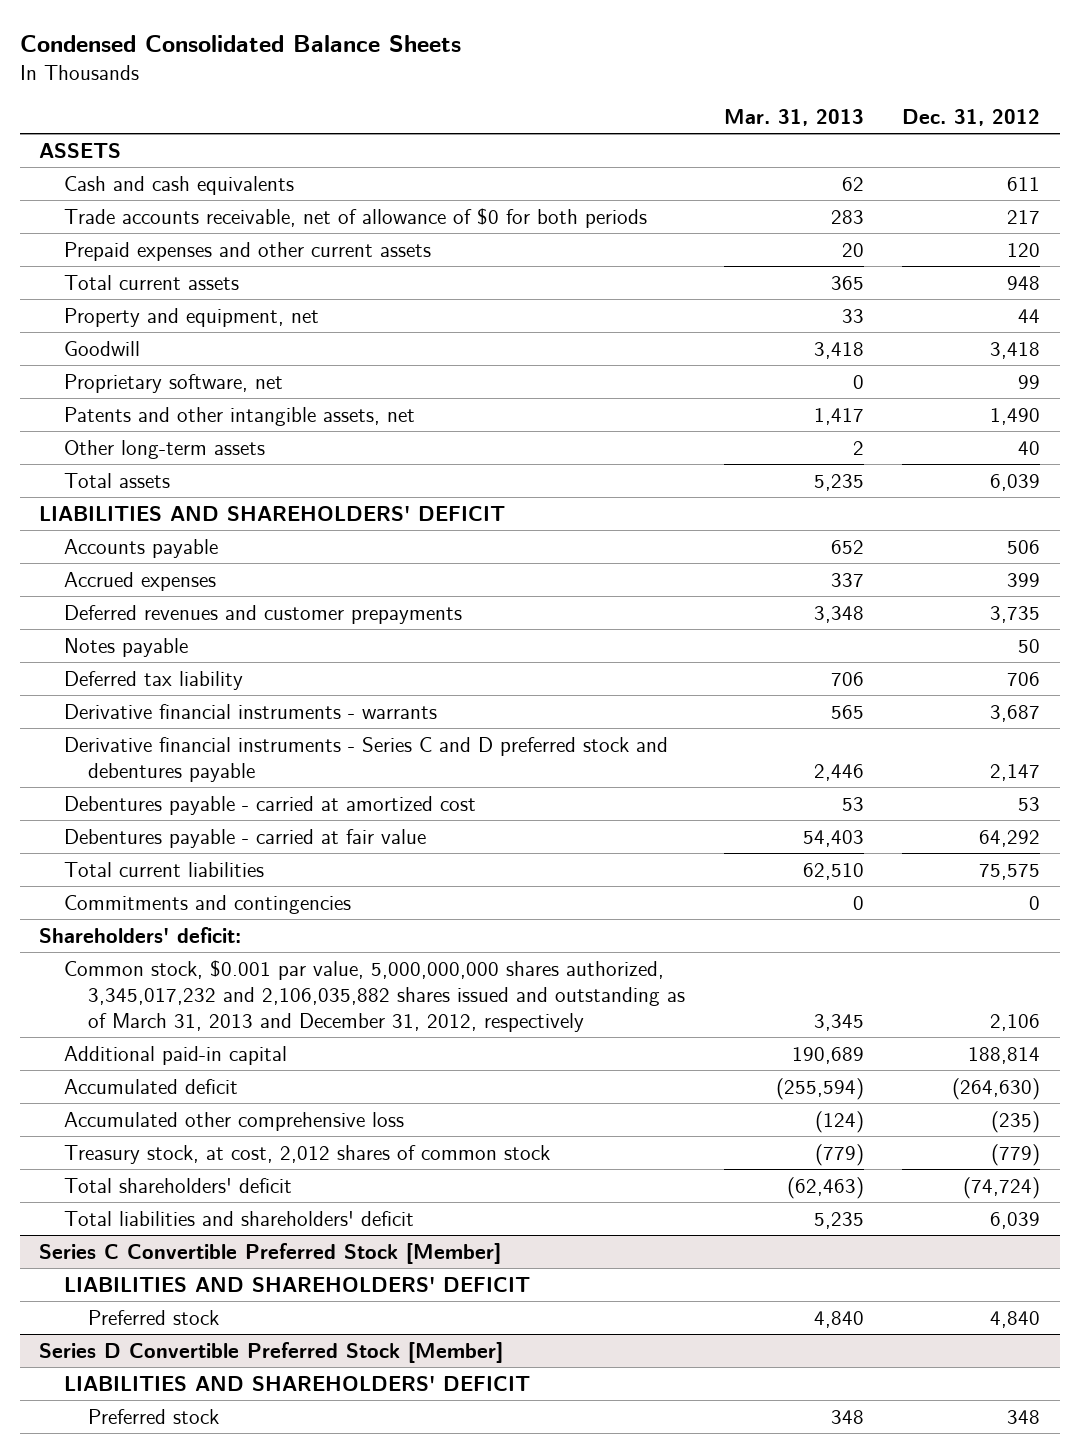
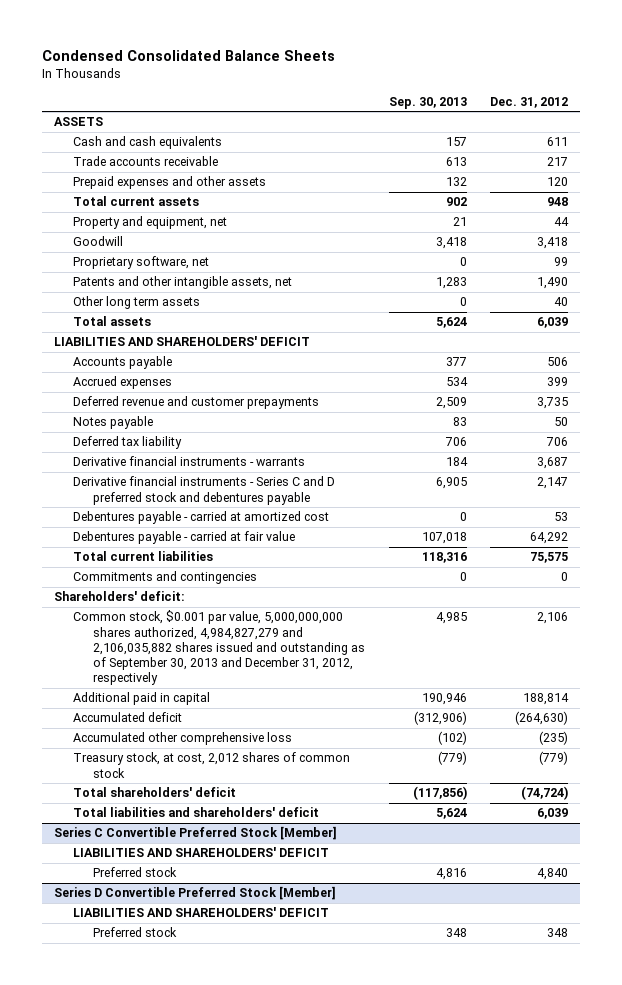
- | Mar. 31, 2013 | Dec. 31, 2012
+ | Sep. 30, 2013 | Dec. 31, 2012
- Trade accounts receivable, net of allowance of $0 for both periods | 283 | 217
- Prepaid expenses and other current assets | 20 | 120
+ Trade accounts receivable | 613 | 217
+ Prepaid expenses and other assets | 132 | 120
- Other long-term assets | 2 | 40
+ Other long term assets | 0 | 40
- Deferred revenues and customer prepayments | 3,348 | 3,735
+ Deferred revenue and customer prepayments | 2,509 | 3,735
- Common stock, $0.001 par value, 5,000,000,000 shares authorized, 3,345,017,232 and 2,106,035,882 shares issued and outstanding as of March 31, 2013 and December 31, 2012, respectively | 3,345 | 2,106
- Additional paid-in capital | 190,689 | 188,814
+ Common stock, $0.001 par value, 5,000,000,000 shares authorized, 4,984,827,279 and 2,106,035,882 shares issued and outstanding as of September 30, 2013 and December 31, 2012, respectively | 4,985 | 2,106
+ Additional paid in capital | 190,946 | 188,814

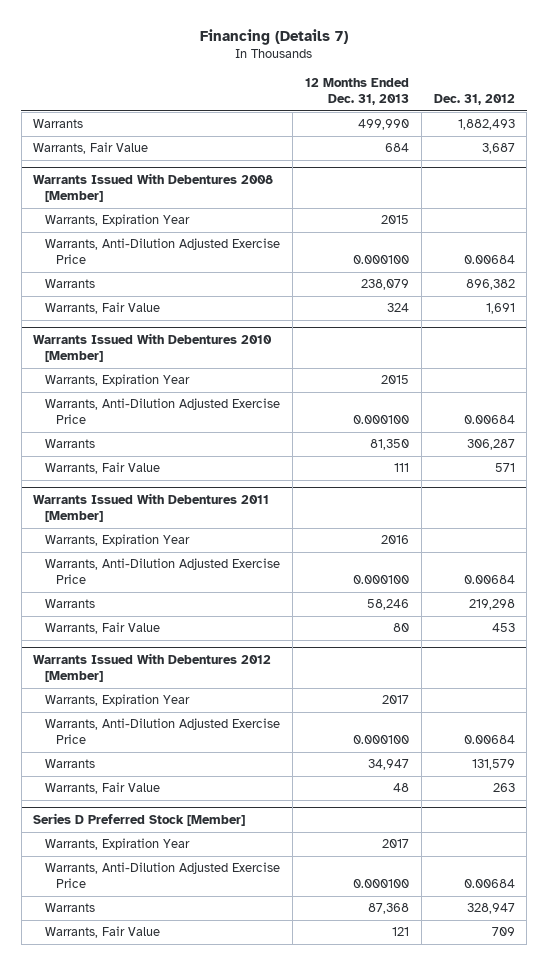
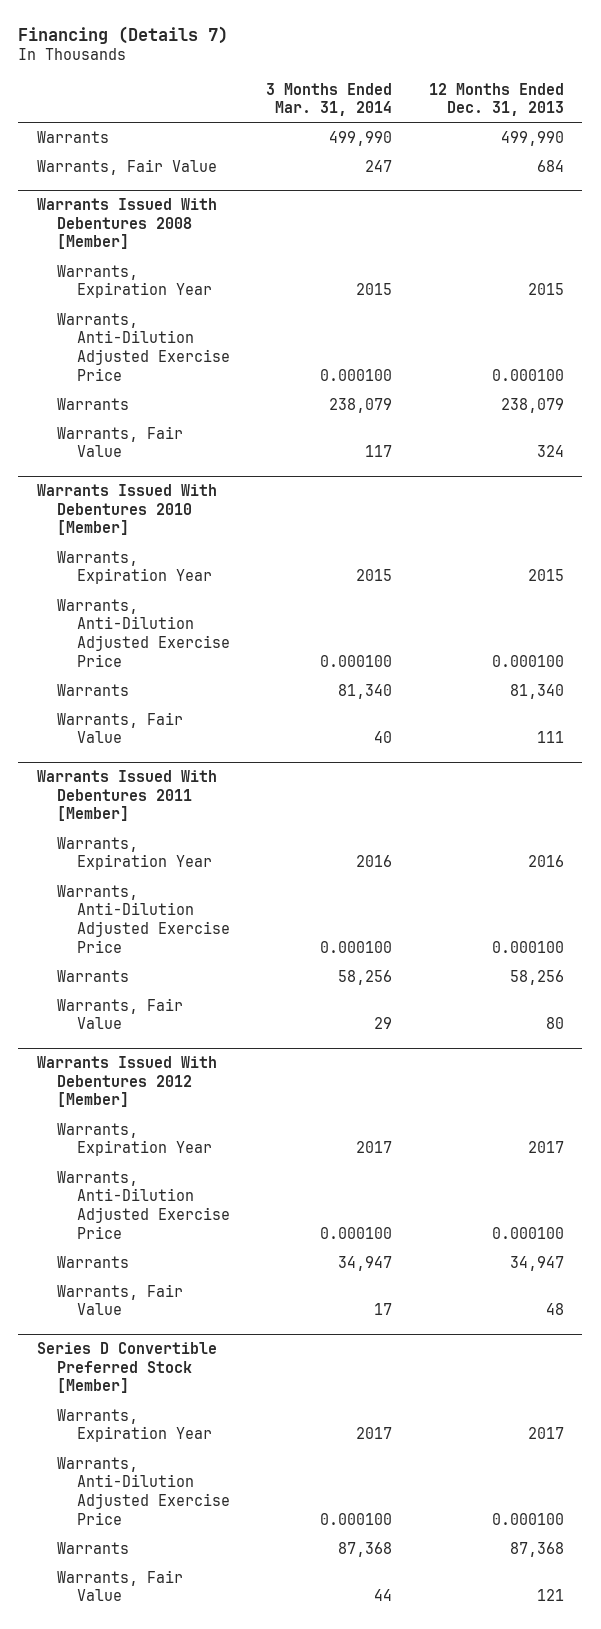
- | 12 Months Ended Dec. 31, 2013 | Dec. 31, 2012
+ | 3 Months Ended Mar. 31, 2014 | 12 Months Ended Dec. 31, 2013
@ Warrants Issued With Debentures 2010 [Member]
- Warrants | 81,350 | 306,287
+ Warrants | 81,340 | 81,340
@ Warrants Issued With Debentures 2011 [Member]
- Warrants | 58,246 | 219,298
+ Warrants | 58,256 | 58,256
- Series D Preferred Stock [Member]
+ Series D Convertible Preferred Stock [Member]

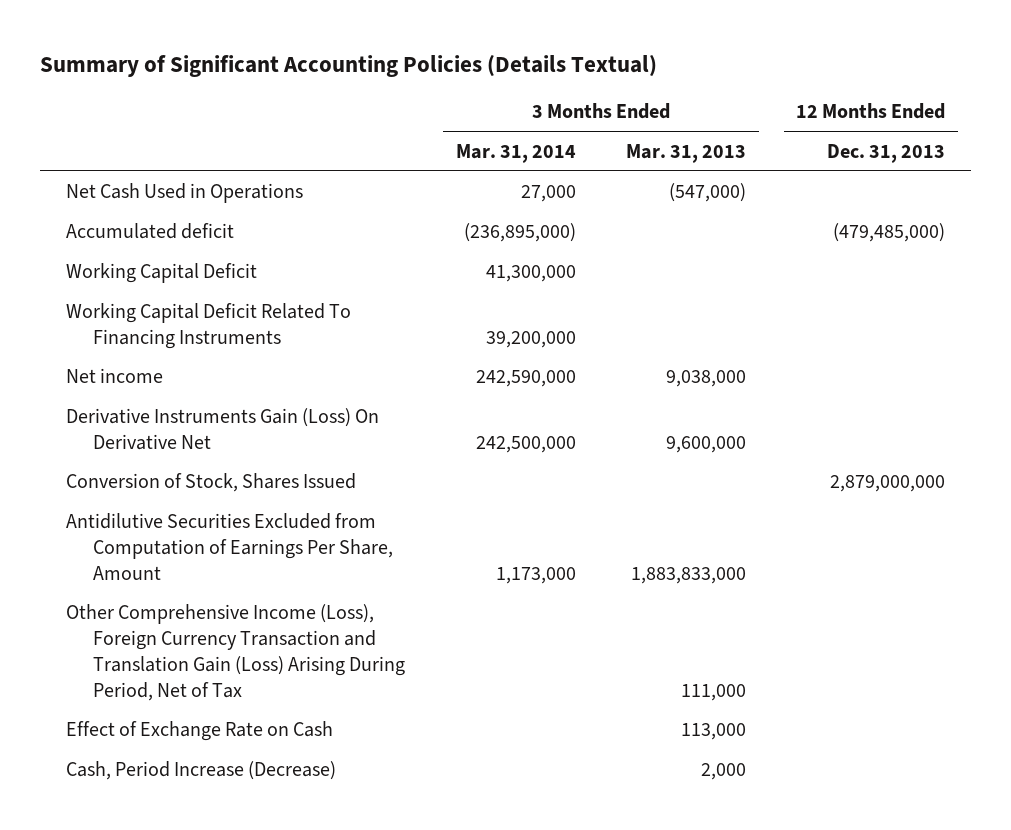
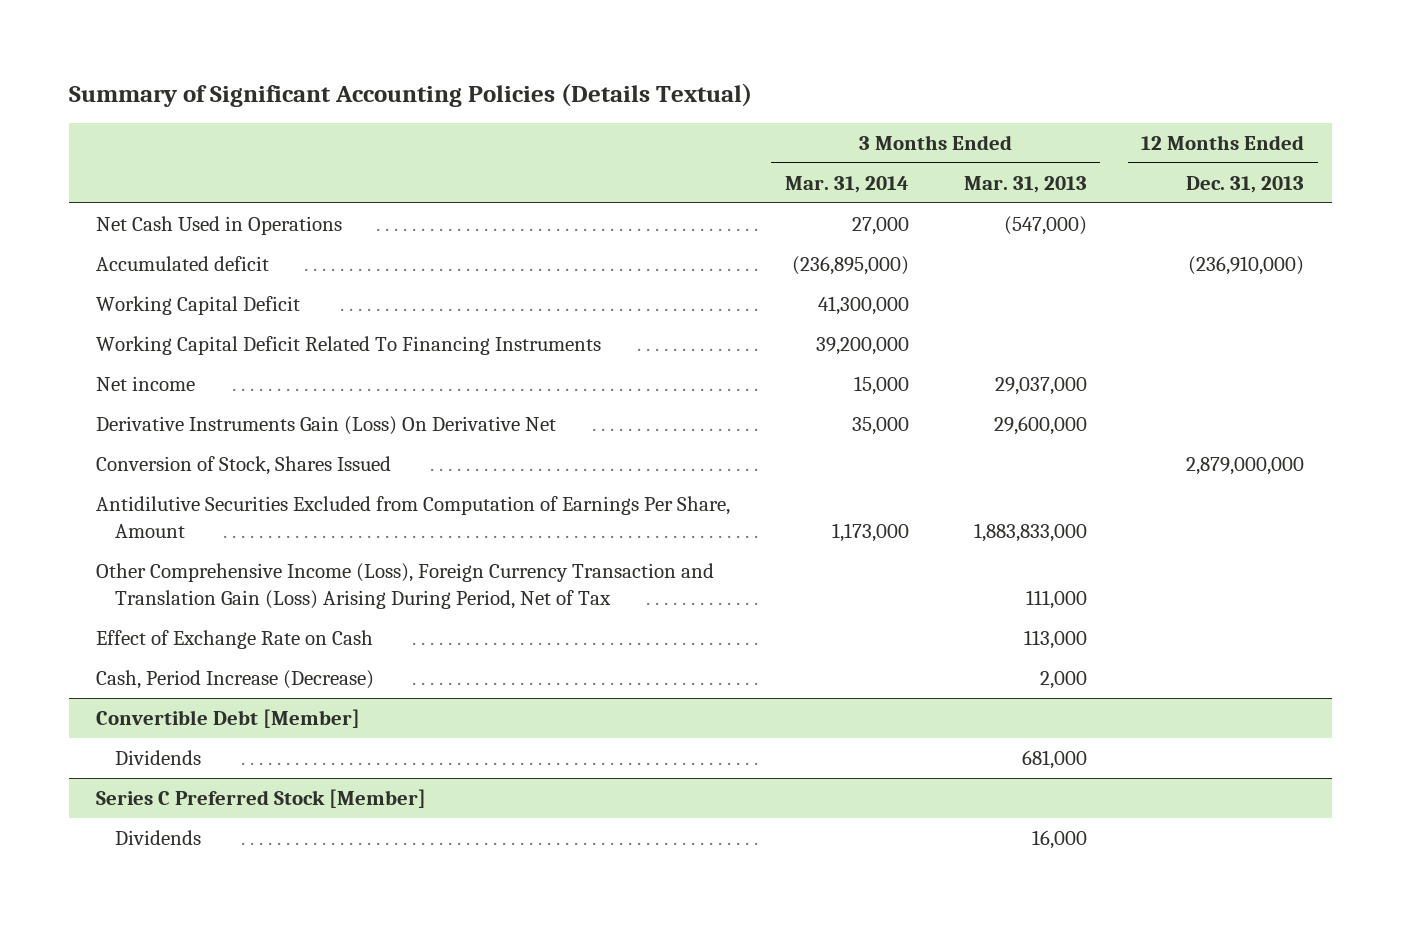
- Accumulated deficit | (236,895,000) | | (479,485,000)
+ Accumulated deficit | (236,895,000) | | (236,910,000)
- Net income | 242,590,000 | 9,038,000 |
- Derivative Instruments Gain (Loss) On Derivative Net | 242,500,000 | 9,600,000 |
+ Net income | 15,000 | 29,037,000 |
+ Derivative Instruments Gain (Loss) On Derivative Net | 35,000 | 29,600,000 |
+ Convertible Debt [Member]
+ Dividends | | 681,000 |
+ Series C Preferred Stock [Member]
+ Dividends | | 16,000 |

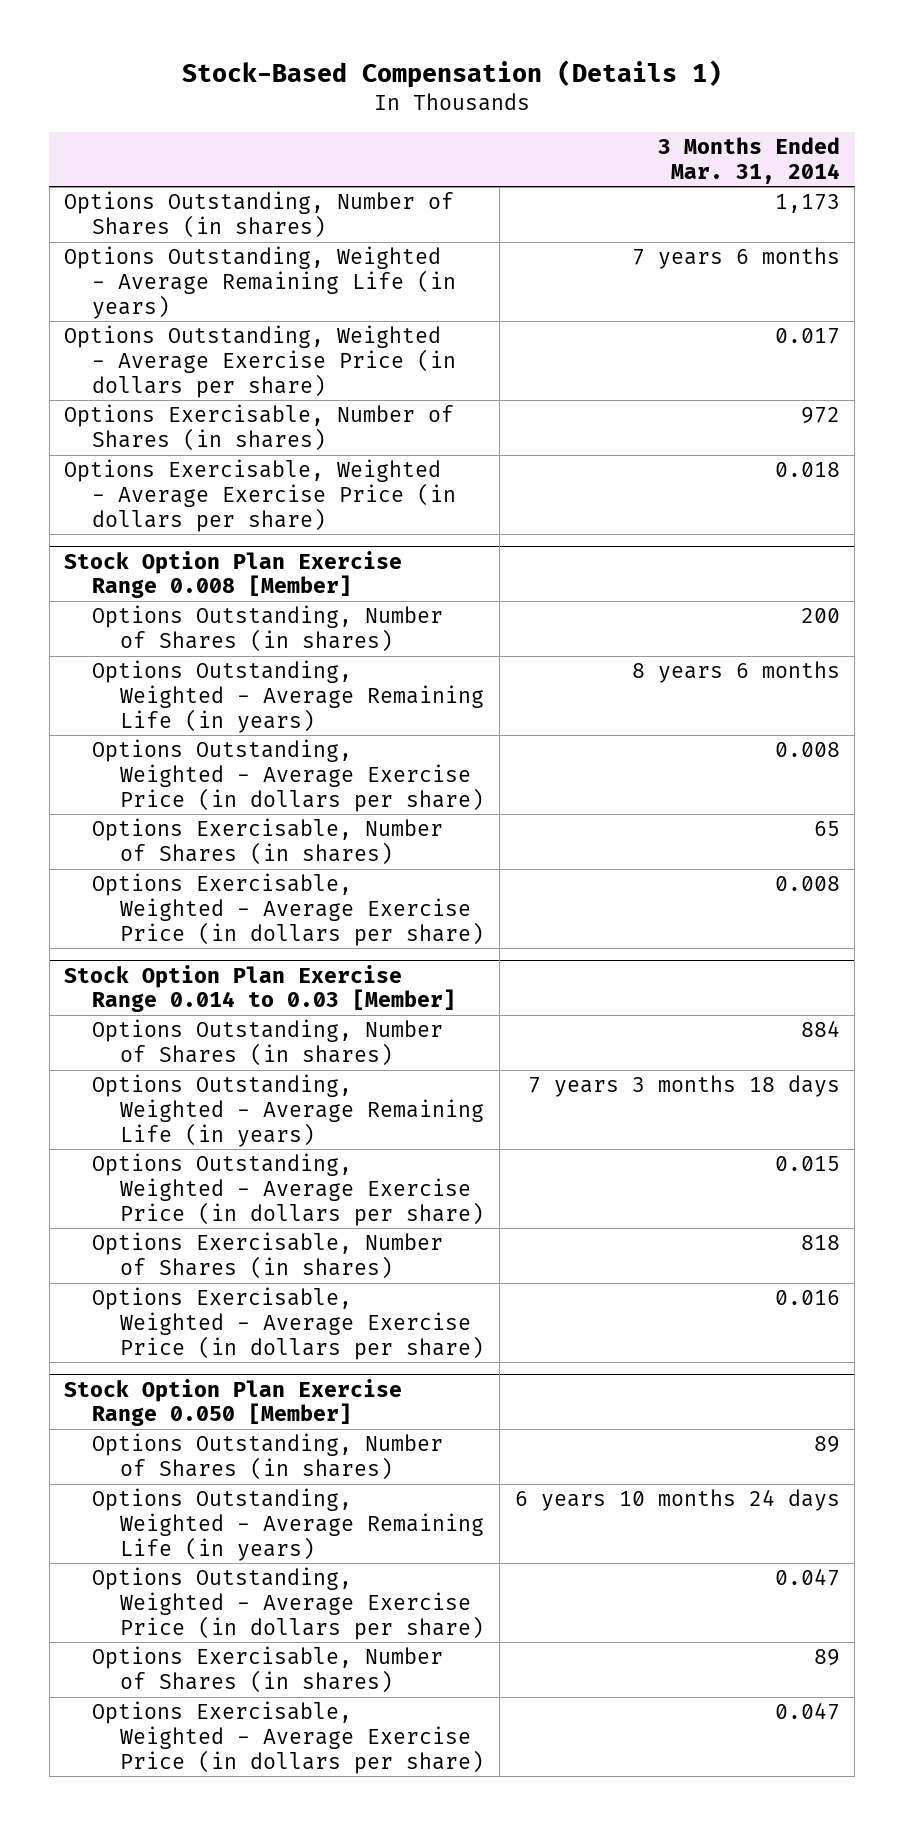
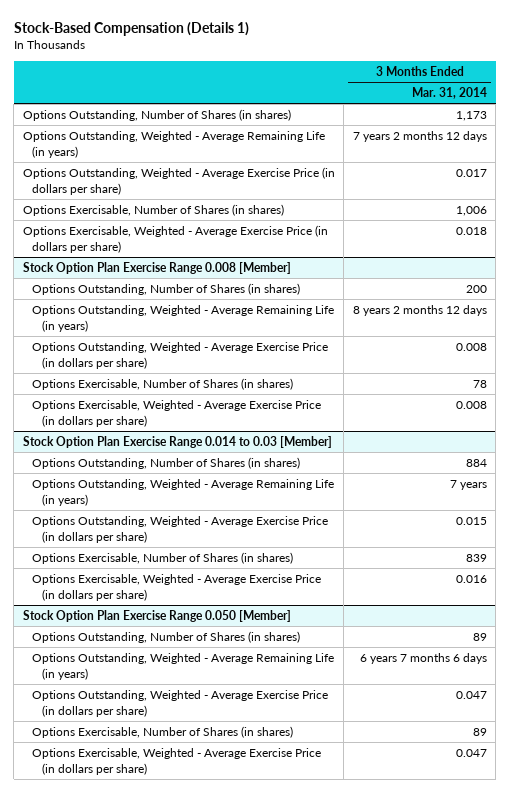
- Options Outstanding, Weighted - Average Remaining Life (in years) | 7 years 6 months
+ Options Outstanding, Weighted - Average Remaining Life (in years) | 7 years 2 months 12 days
- Options Exercisable, Number of Shares (in shares) | 972
+ Options Exercisable, Number of Shares (in shares) | 1,006
@ Stock Option Plan Exercise Range 0.008 [Member]
- Options Outstanding, Weighted - Average Remaining Life (in years) | 8 years 6 months
+ Options Outstanding, Weighted - Average Remaining Life (in years) | 8 years 2 months 12 days
- Options Exercisable, Number of Shares (in shares) | 65
+ Options Exercisable, Number of Shares (in shares) | 78
@ Stock Option Plan Exercise Range 0.014 to 0.03 [Member]
- Options Outstanding, Weighted - Average Remaining Life (in years) | 7 years 3 months 18 days
+ Options Outstanding, Weighted - Average Remaining Life (in years) | 7 years
- Options Exercisable, Number of Shares (in shares) | 818
+ Options Exercisable, Number of Shares (in shares) | 839
@ Stock Option Plan Exercise Range 0.050 [Member]
- Options Outstanding, Weighted - Average Remaining Life (in years) | 6 years 10 months 24 days
+ Options Outstanding, Weighted - Average Remaining Life (in years) | 6 years 7 months 6 days

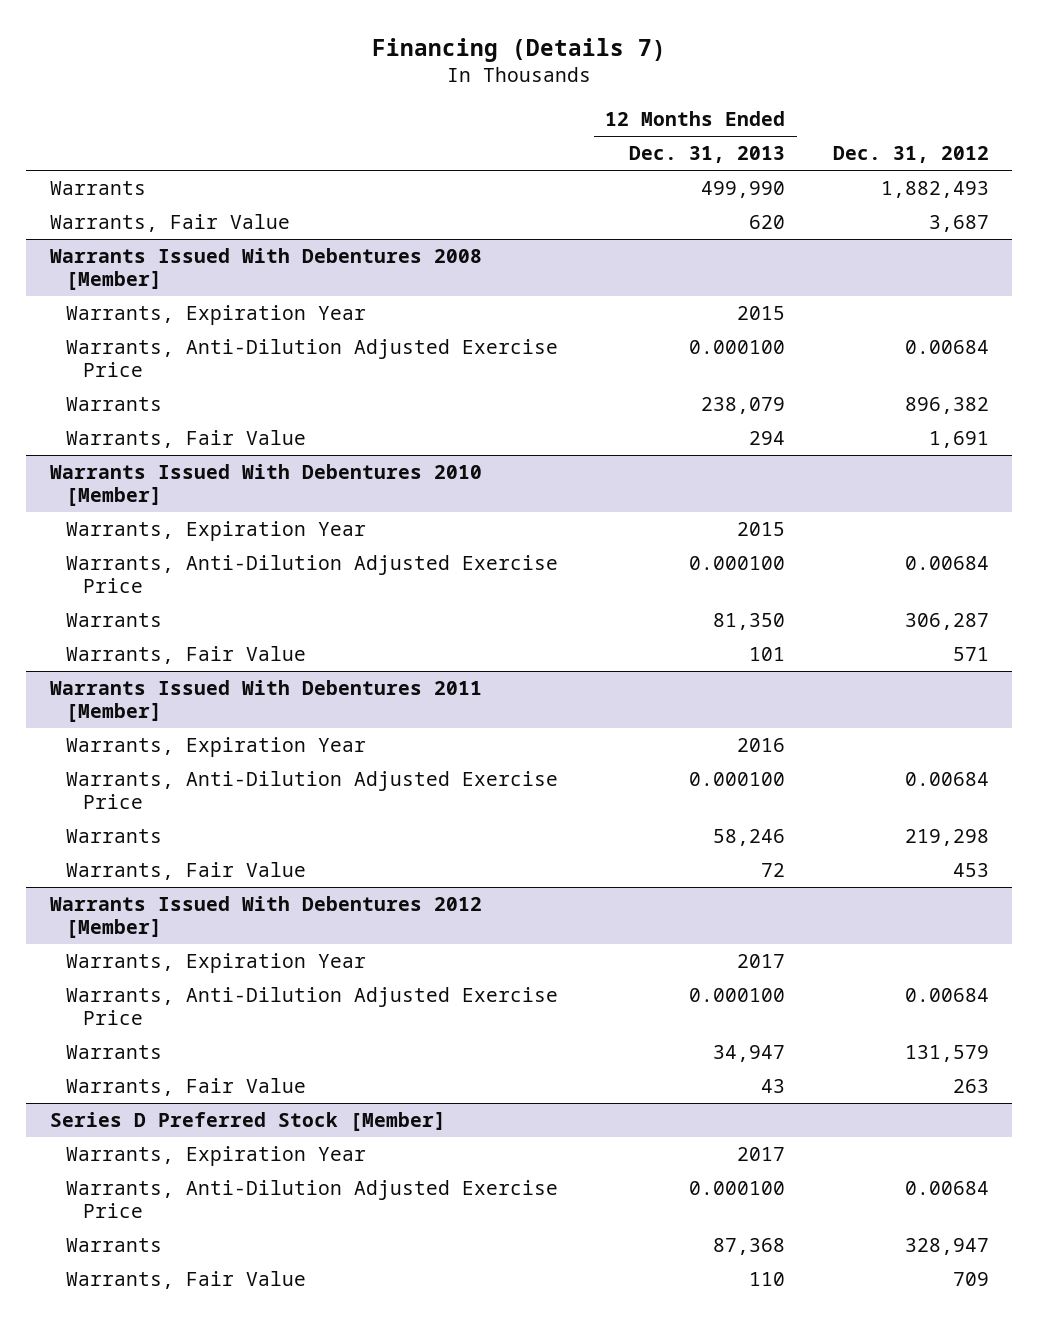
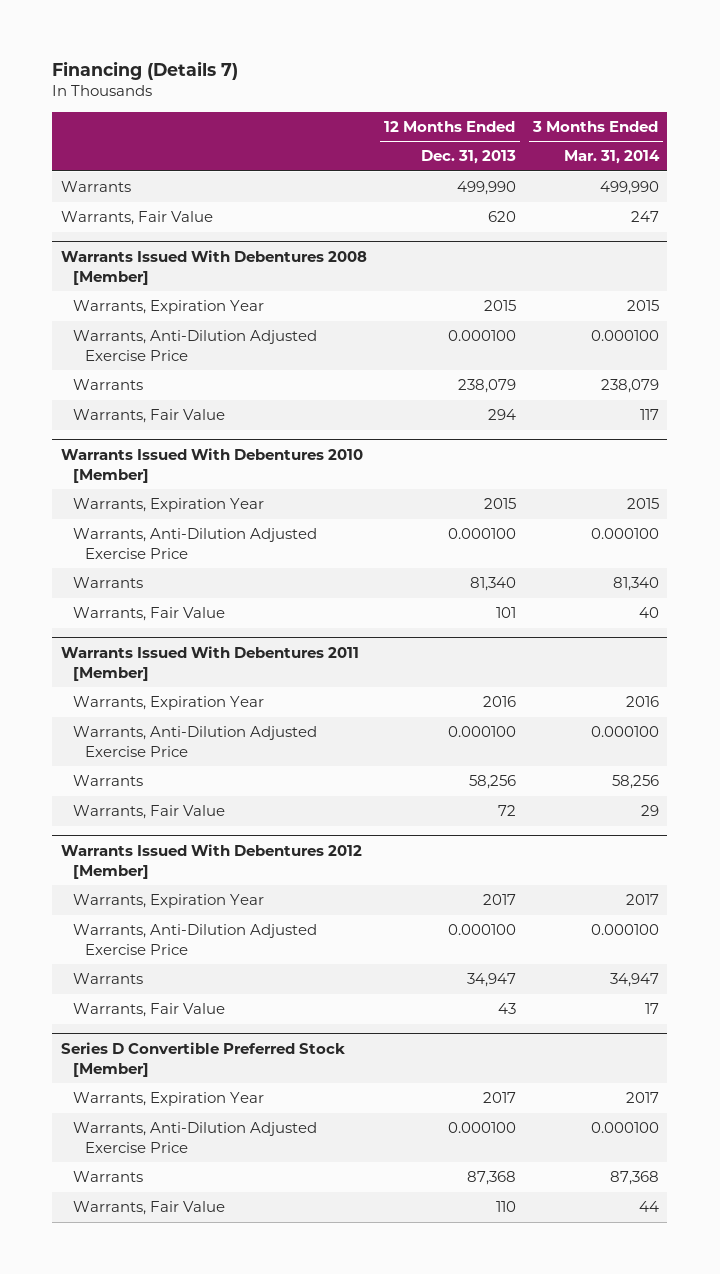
- | 12 Months Ended Dec. 31, 2013 | Dec. 31, 2012
+ | 12 Months Ended Dec. 31, 2013 | 3 Months Ended Mar. 31, 2014
@ Warrants Issued With Debentures 2010 [Member]
- Warrants | 81,350 | 306,287
+ Warrants | 81,340 | 81,340
@ Warrants Issued With Debentures 2011 [Member]
- Warrants | 58,246 | 219,298
+ Warrants | 58,256 | 58,256
- Series D Preferred Stock [Member]
+ Series D Convertible Preferred Stock [Member]

